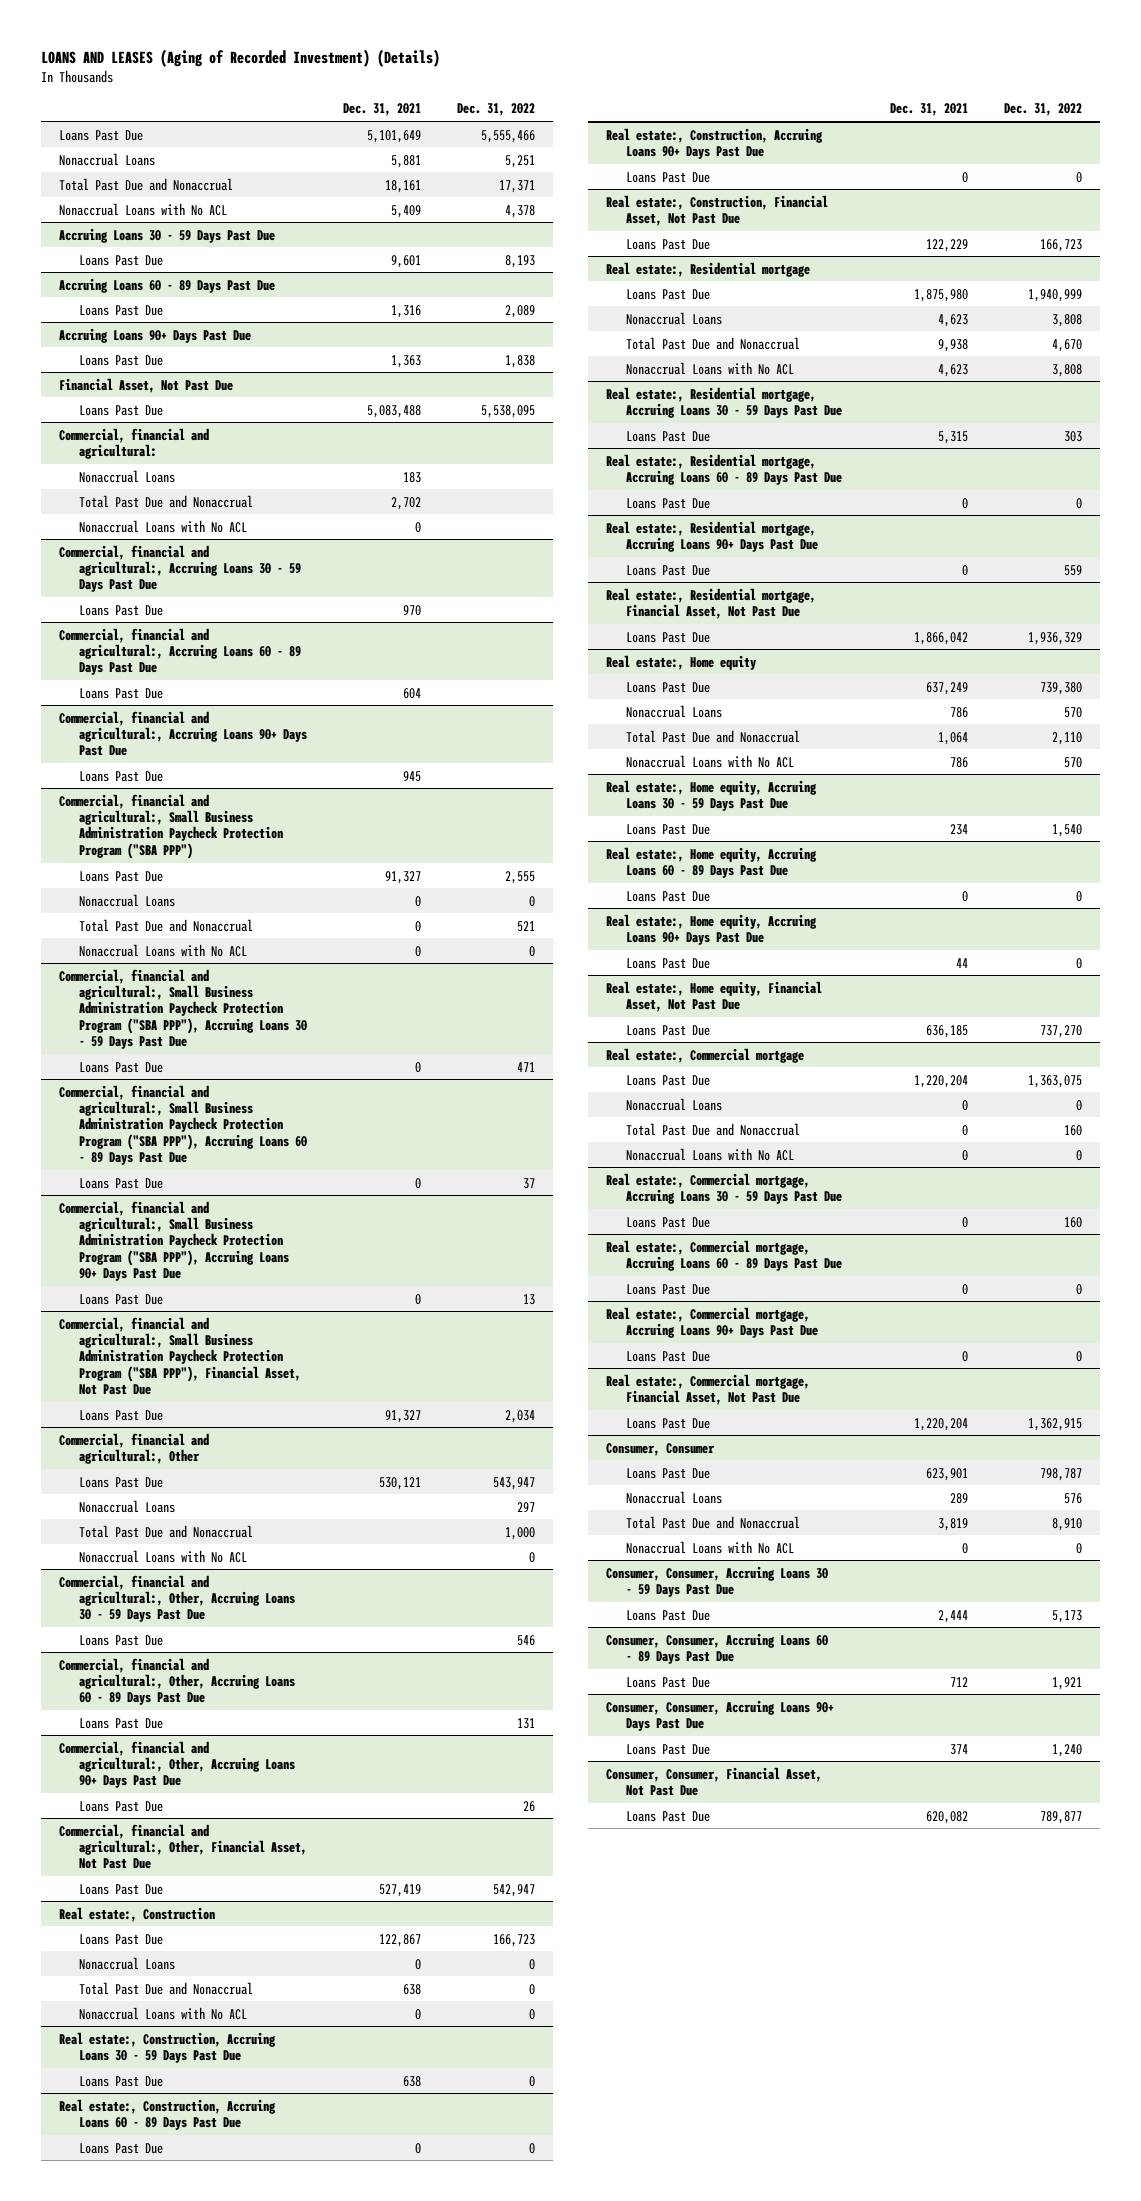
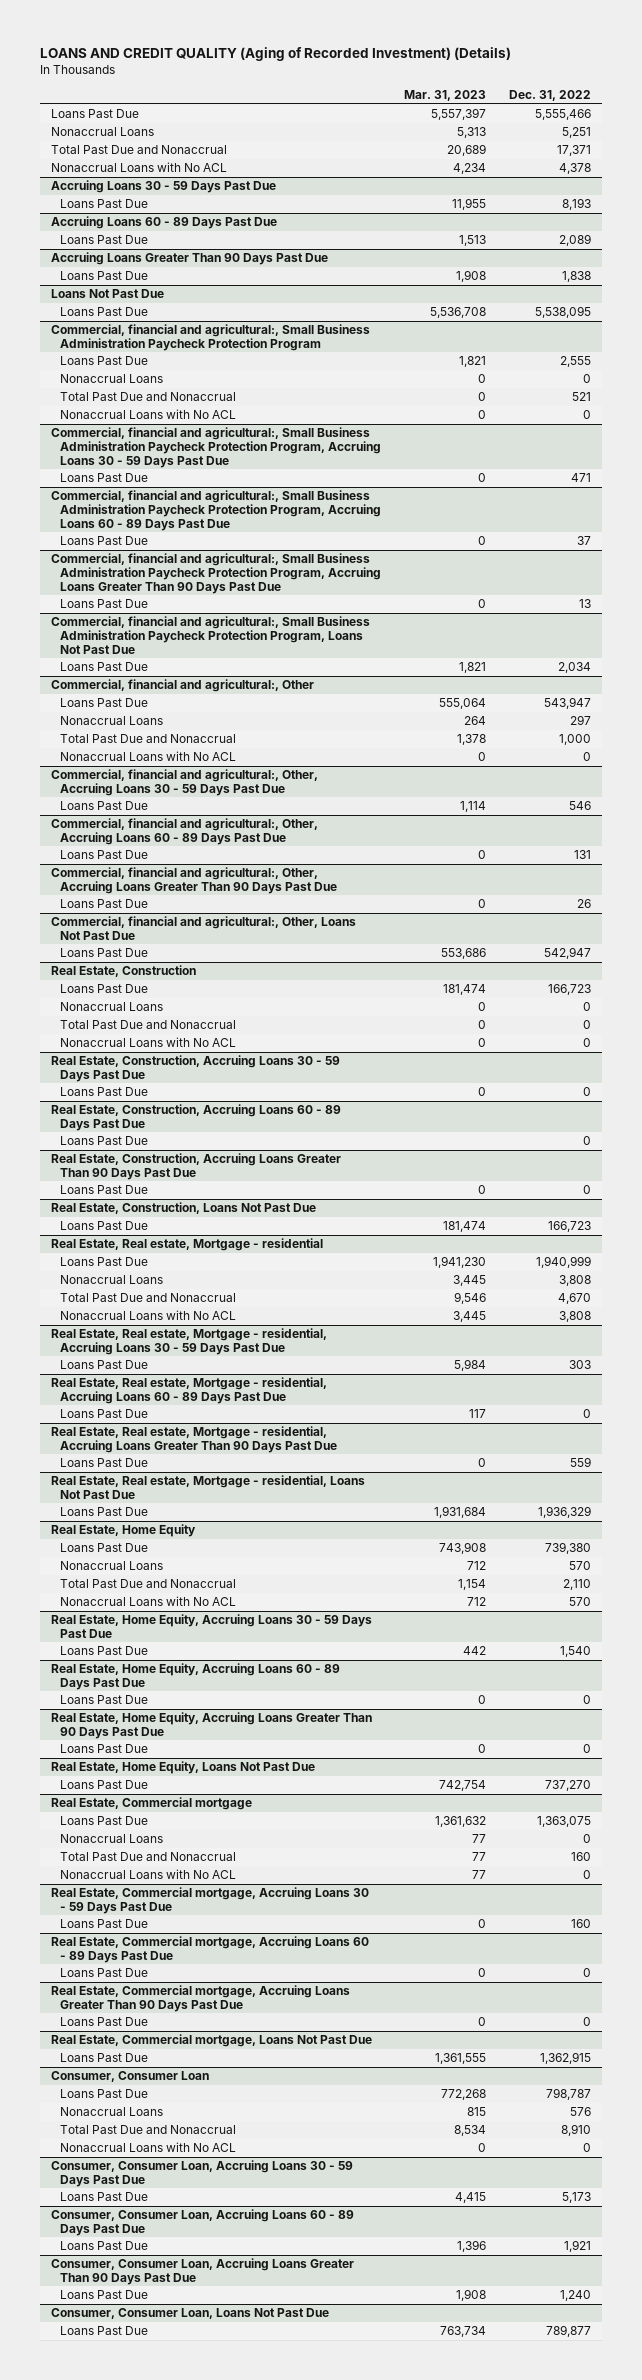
- LOANS AND LEASES (Aging of Recorded Investment) (Details)
+ LOANS AND CREDIT QUALITY (Aging of Recorded Investment) (Details)
- | Dec. 31, 2021 | Dec. 31, 2022
+ | Mar. 31, 2023 | Dec. 31, 2022
- Accruing Loans 90+ Days Past Due
+ Accruing Loans Greater Than 90 Days Past Due
- Financial Asset, Not Past Due
+ Loans Not Past Due
- Commercial, financial and agricultural:
- Nonaccrual Loans | 183 |
- Total Past Due and Nonaccrual | 2,702 |
- Nonaccrual Loans with No ACL | 0 |
- Commercial, financial and agricultural:, Accruing Loans 30 - 59 Days Past Due
- Loans Past Due | 970 |
- Commercial, financial and agricultural:, Accruing Loans 60 - 89 Days Past Due
- Loans Past Due | 604 |
- Commercial, financial and agricultural:, Accruing Loans 90+ Days Past Due
- Loans Past Due | 945 |
- Commercial, financial and agricultural:, Small Business Administration Paycheck Protection Program ("SBA PPP")
+ Commercial, financial and agricultural:, Small Business Administration Paycheck Protection Program
- Commercial, financial and agricultural:, Small Business Administration Paycheck Protection Program ("SBA PPP"), Accruing Loans 30 - 59 Days Past Due
+ Commercial, financial and agricultural:, Small Business Administration Paycheck Protection Program, Accruing Loans 30 - 59 Days Past Due
- Commercial, financial and agricultural:, Small Business Administration Paycheck Protection Program ("SBA PPP"), Accruing Loans 60 - 89 Days Past Due
+ Commercial, financial and agricultural:, Small Business Administration Paycheck Protection Program, Accruing Loans 60 - 89 Days Past Due
- Commercial, financial and agricultural:, Small Business Administration Paycheck Protection Program ("SBA PPP"), Accruing Loans 90+ Days Past Due
+ Commercial, financial and agricultural:, Small Business Administration Paycheck Protection Program, Accruing Loans Greater Than 90 Days Past Due
- Commercial, financial and agricultural:, Small Business Administration Paycheck Protection Program ("SBA PPP"), Financial Asset, Not Past Due
+ Commercial, financial and agricultural:, Small Business Administration Paycheck Protection Program, Loans Not Past Due
- Commercial, financial and agricultural:, Other, Accruing Loans 90+ Days Past Due
+ Commercial, financial and agricultural:, Other, Accruing Loans Greater Than 90 Days Past Due
- Commercial, financial and agricultural:, Other, Financial Asset, Not Past Due
+ Commercial, financial and agricultural:, Other, Loans Not Past Due
- Real estate:, Construction
+ Real Estate, Construction
- Real estate:, Construction, Accruing Loans 30 - 59 Days Past Due
+ Real Estate, Construction, Accruing Loans 30 - 59 Days Past Due
- Real estate:, Construction, Accruing Loans 60 - 89 Days Past Due
+ Real Estate, Construction, Accruing Loans 60 - 89 Days Past Due
- Real estate:, Construction, Accruing Loans 90+ Days Past Due
+ Real Estate, Construction, Accruing Loans Greater Than 90 Days Past Due
- Real estate:, Construction, Financial Asset, Not Past Due
+ Real Estate, Construction, Loans Not Past Due
- Real estate:, Residential mortgage
+ Real Estate, Real estate, Mortgage - residential
- Real estate:, Residential mortgage, Accruing Loans 30 - 59 Days Past Due
+ Real Estate, Real estate, Mortgage - residential, Accruing Loans 30 - 59 Days Past Due
- Real estate:, Residential mortgage, Accruing Loans 60 - 89 Days Past Due
+ Real Estate, Real estate, Mortgage - residential, Accruing Loans 60 - 89 Days Past Due
- Real estate:, Residential mortgage, Accruing Loans 90+ Days Past Due
+ Real Estate, Real estate, Mortgage - residential, Accruing Loans Greater Than 90 Days Past Due
- Real estate:, Residential mortgage, Financial Asset, Not Past Due
+ Real Estate, Real estate, Mortgage - residential, Loans Not Past Due
- Real estate:, Home equity
+ Real Estate, Home Equity
- Real estate:, Home equity, Accruing Loans 30 - 59 Days Past Due
+ Real Estate, Home Equity, Accruing Loans 30 - 59 Days Past Due
- Real estate:, Home equity, Accruing Loans 60 - 89 Days Past Due
+ Real Estate, Home Equity, Accruing Loans 60 - 89 Days Past Due
- Real estate:, Home equity, Accruing Loans 90+ Days Past Due
+ Real Estate, Home Equity, Accruing Loans Greater Than 90 Days Past Due
- Real estate:, Home equity, Financial Asset, Not Past Due
+ Real Estate, Home Equity, Loans Not Past Due
- Real estate:, Commercial mortgage
+ Real Estate, Commercial mortgage
- Real estate:, Commercial mortgage, Accruing Loans 30 - 59 Days Past Due
+ Real Estate, Commercial mortgage, Accruing Loans 30 - 59 Days Past Due
- Real estate:, Commercial mortgage, Accruing Loans 60 - 89 Days Past Due
+ Real Estate, Commercial mortgage, Accruing Loans 60 - 89 Days Past Due
- Real estate:, Commercial mortgage, Accruing Loans 90+ Days Past Due
+ Real Estate, Commercial mortgage, Accruing Loans Greater Than 90 Days Past Due
- Real estate:, Commercial mortgage, Financial Asset, Not Past Due
+ Real Estate, Commercial mortgage, Loans Not Past Due
- Consumer, Consumer
+ Consumer, Consumer Loan
- Consumer, Consumer, Accruing Loans 30 - 59 Days Past Due
+ Consumer, Consumer Loan, Accruing Loans 30 - 59 Days Past Due
- Consumer, Consumer, Accruing Loans 60 - 89 Days Past Due
+ Consumer, Consumer Loan, Accruing Loans 60 - 89 Days Past Due
- Consumer, Consumer, Accruing Loans 90+ Days Past Due
+ Consumer, Consumer Loan, Accruing Loans Greater Than 90 Days Past Due
- Consumer, Consumer, Financial Asset, Not Past Due
+ Consumer, Consumer Loan, Loans Not Past Due

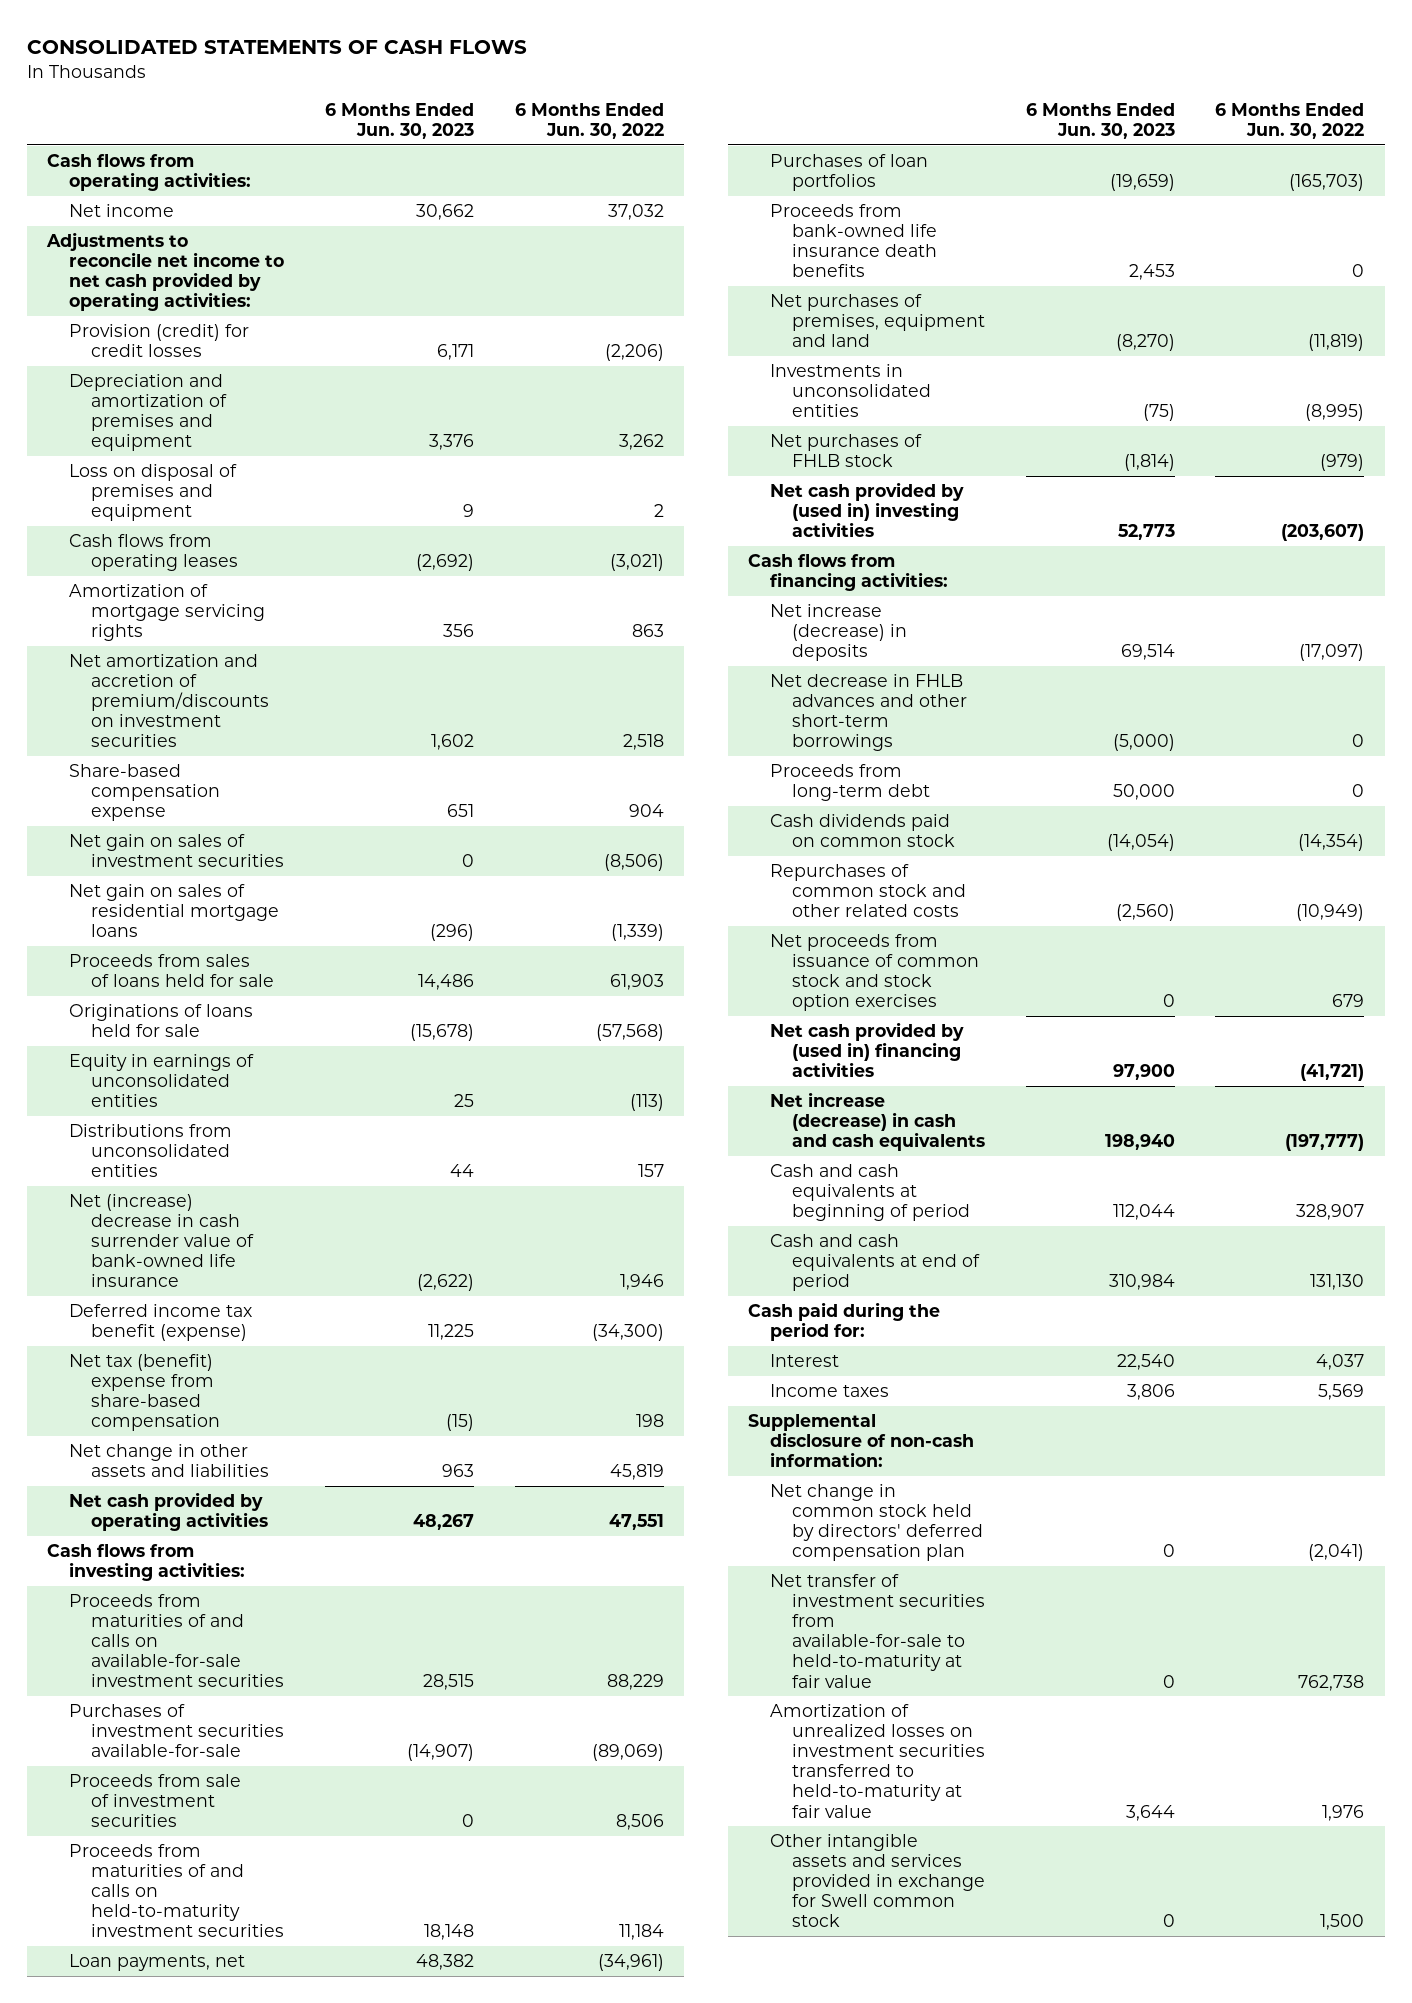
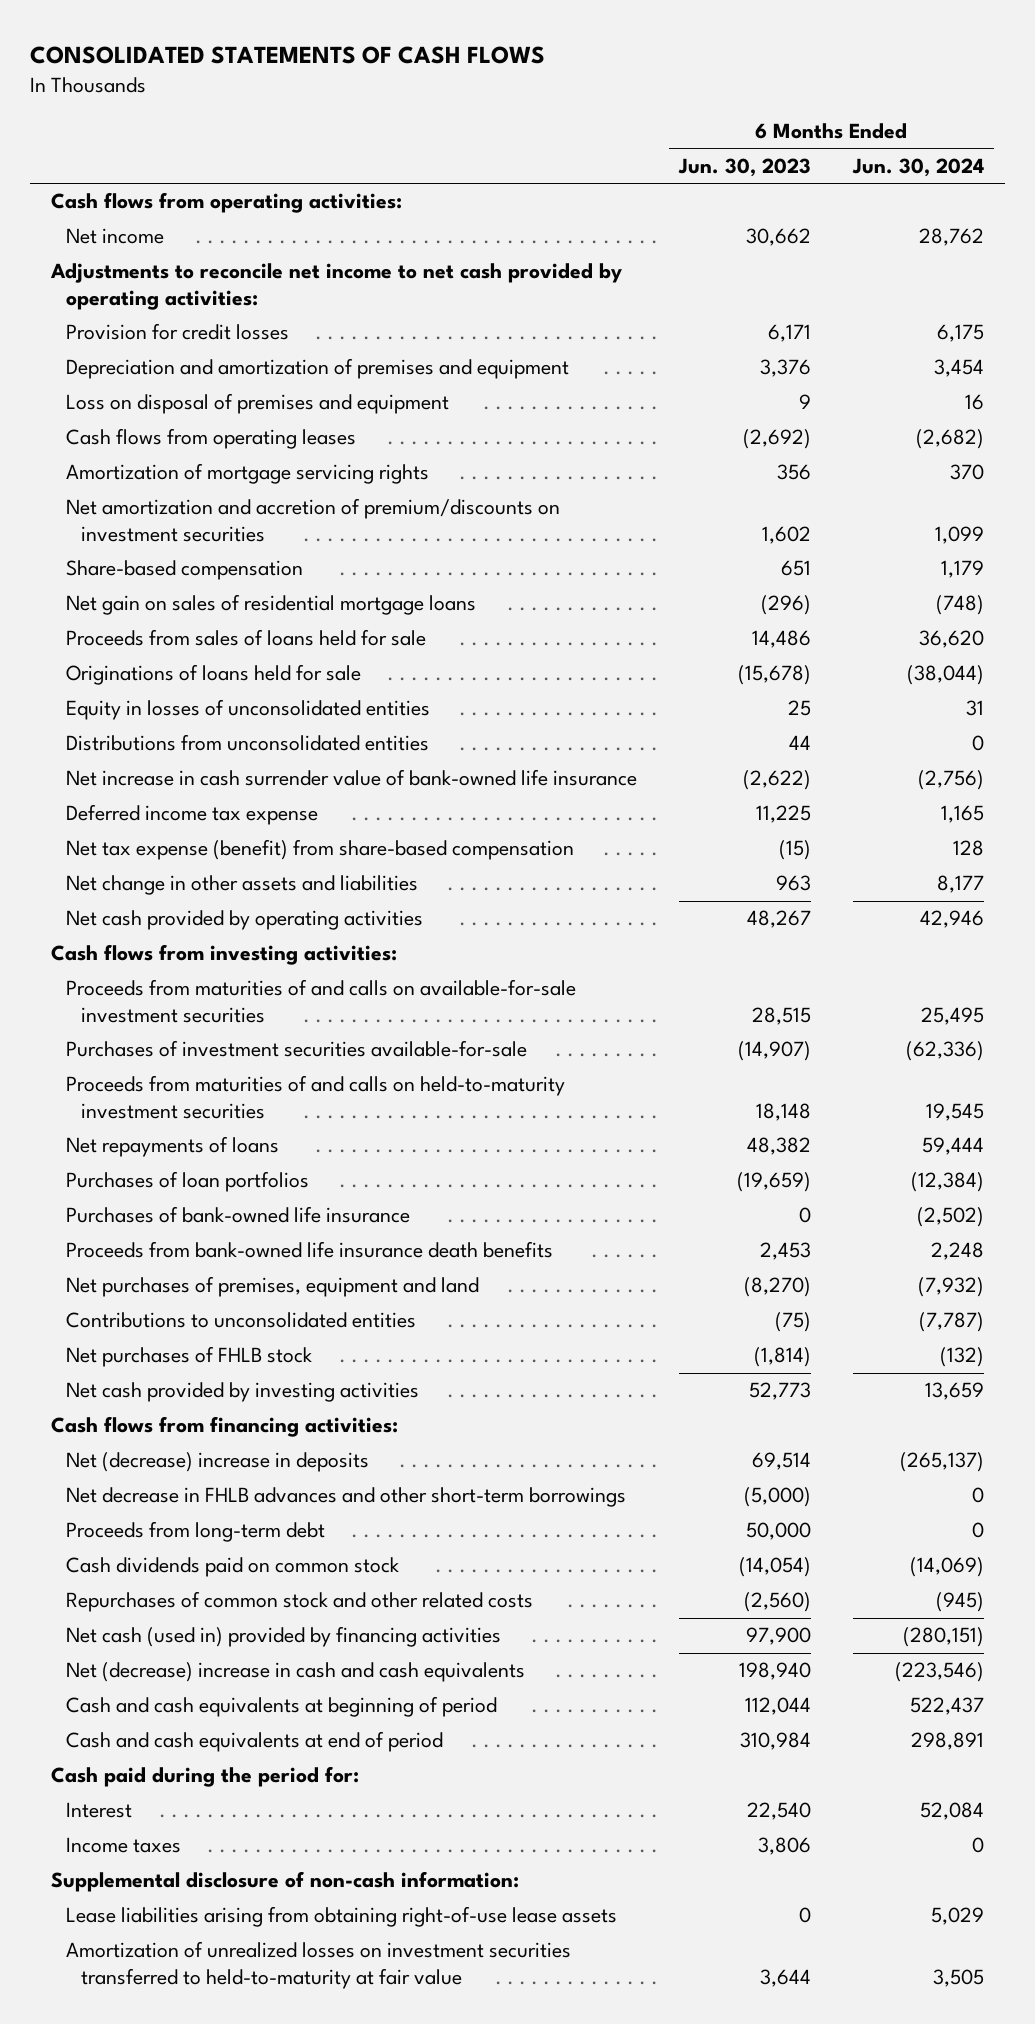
- | 6 Months Ended Jun. 30, 2023 | 6 Months Ended Jun. 30, 2022
+ | 6 Months Ended Jun. 30, 2023 | 6 Months Ended Jun. 30, 2024
- Provision (credit) for credit losses | 6,171 | (2,206)
+ Provision for credit losses | 6,171 | 6,175
- Share-based compensation expense | 651 | 904
- Net gain on sales of investment securities | 0 | (8,506)
+ Share-based compensation | 651 | 1,179
- Equity in earnings of unconsolidated entities | 25 | (113)
+ Equity in losses of unconsolidated entities | 25 | 31
- Net (increase) decrease in cash surrender value of bank-owned life insurance | (2,622) | 1,946
- Deferred income tax benefit (expense) | 11,225 | (34,300)
- Net tax (benefit) expense from share-based compensation | (15) | 198
+ Net increase in cash surrender value of bank-owned life insurance | (2,622) | (2,756)
+ Deferred income tax expense | 11,225 | 1,165
+ Net tax expense (benefit) from share-based compensation | (15) | 128
- Proceeds from sale of investment securities | 0 | 8,506
- Loan payments, net | 48,382 | (34,961)
+ Net repayments of loans | 48,382 | 59,444
+ Purchases of bank-owned life insurance | 0 | (2,502)
- Investments in unconsolidated entities | (75) | (8,995)
+ Contributions to unconsolidated entities | (75) | (7,787)
- Net cash provided by (used in) investing activities | 52,773 | (203,607)
+ Net cash provided by investing activities | 52,773 | 13,659
- Net increase (decrease) in deposits | 69,514 | (17,097)
+ Net (decrease) increase in deposits | 69,514 | (265,137)
- Net proceeds from issuance of common stock and stock option exercises | 0 | 679
- Net cash provided by (used in) financing activities | 97,900 | (41,721)
- Net increase (decrease) in cash and cash equivalents | 198,940 | (197,777)
+ Net cash (used in) provided by financing activities | 97,900 | (280,151)
+ Net (decrease) increase in cash and cash equivalents | 198,940 | (223,546)
- Net change in common stock held by directors' deferred compensation plan | 0 | (2,041)
- Net transfer of investment securities from available-for-sale to held-to-maturity at fair value | 0 | 762,738
+ Lease liabilities arising from obtaining right-of-use lease assets | 0 | 5,029
- Other intangible assets and services provided in exchange for Swell common stock | 0 | 1,500

